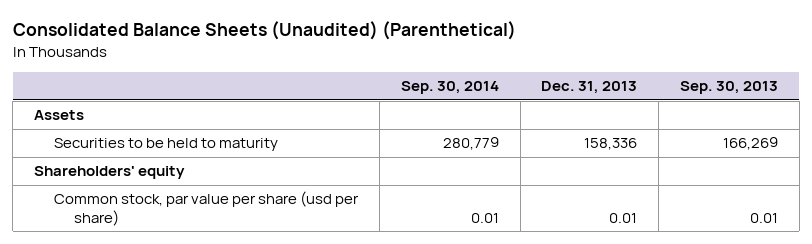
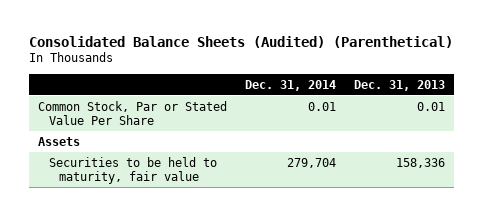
- Consolidated Balance Sheets (Unaudited) (Parenthetical)
+ Consolidated Balance Sheets (Audited) (Parenthetical)
- | Sep. 30, 2014 | Dec. 31, 2013 | Sep. 30, 2013
+ | Dec. 31, 2014 | Dec. 31, 2013
+ Common Stock, Par or Stated Value Per Share | 0.01 | 0.01
- Securities to be held to maturity | 280,779 | 158,336 | 166,269
- Shareholders' equity
- Common stock, par value per share (usd per share) | 0.01 | 0.01 | 0.01
+ Securities to be held to maturity, fair value | 279,704 | 158,336

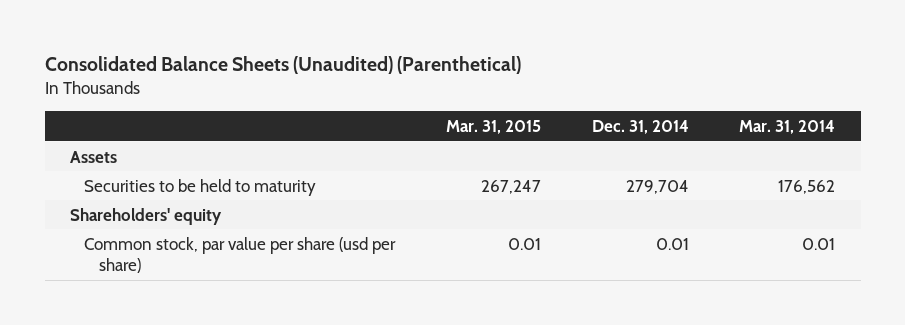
- Consolidated Balance Sheets (Audited) (Parenthetical)
+ Consolidated Balance Sheets (Unaudited) (Parenthetical)
- | Dec. 31, 2014 | Dec. 31, 2013
+ | Mar. 31, 2015 | Dec. 31, 2014 | Mar. 31, 2014
- Common Stock, Par or Stated Value Per Share | 0.01 | 0.01
- Securities to be held to maturity, fair value | 279,704 | 158,336
+ Securities to be held to maturity | 267,247 | 279,704 | 176,562
+ Shareholders' equity
+ Common stock, par value per share (usd per share) | 0.01 | 0.01 | 0.01

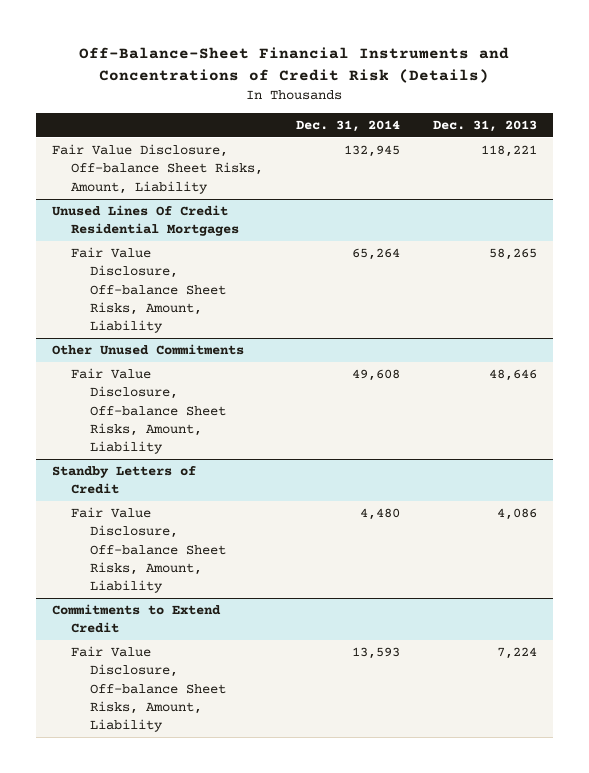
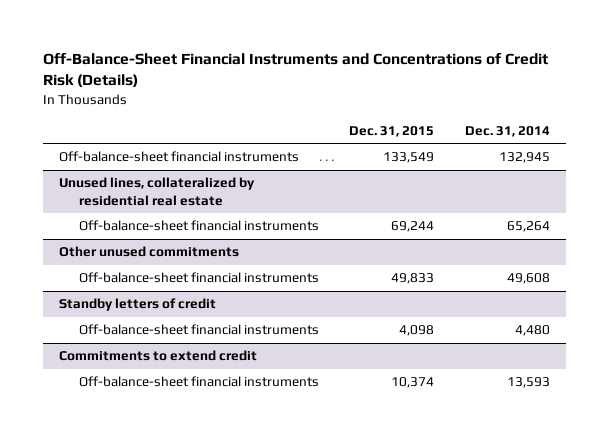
- | Dec. 31, 2014 | Dec. 31, 2013
+ | Dec. 31, 2015 | Dec. 31, 2014
- Fair Value Disclosure, Off-balance Sheet Risks, Amount, Liability | 132,945 | 118,221
- Unused Lines Of Credit Residential Mortgages
- Fair Value Disclosure, Off-balance Sheet Risks, Amount, Liability | 65,264 | 58,265
- Other Unused Commitments
- Fair Value Disclosure, Off-balance Sheet Risks, Amount, Liability | 49,608 | 48,646
- Standby Letters of Credit
- Fair Value Disclosure, Off-balance Sheet Risks, Amount, Liability | 4,480 | 4,086
- Commitments to Extend Credit
- Fair Value Disclosure, Off-balance Sheet Risks, Amount, Liability | 13,593 | 7,224
+ Off-balance-sheet financial instruments | 133,549 | 132,945
+ Unused lines, collateralized by residential real estate
+ Off-balance-sheet financial instruments | 69,244 | 65,264
+ Other unused commitments
+ Off-balance-sheet financial instruments | 49,833 | 49,608
+ Standby letters of credit
+ Off-balance-sheet financial instruments | 4,098 | 4,480
+ Commitments to extend credit
+ Off-balance-sheet financial instruments | 10,374 | 13,593

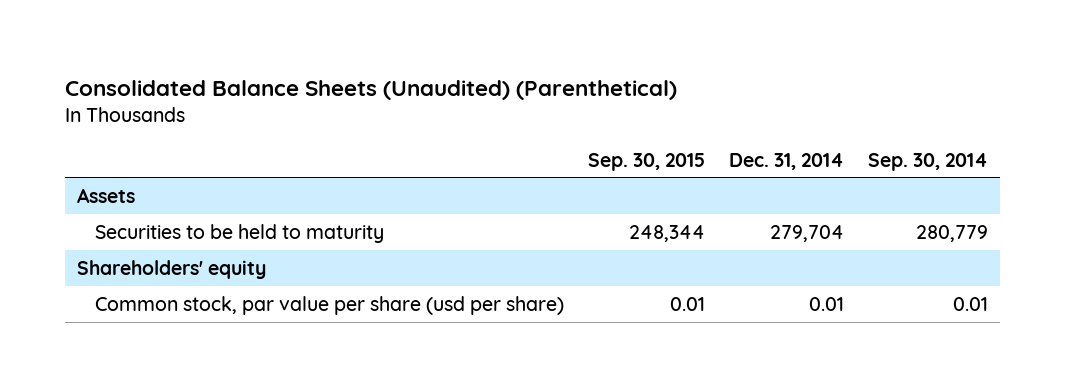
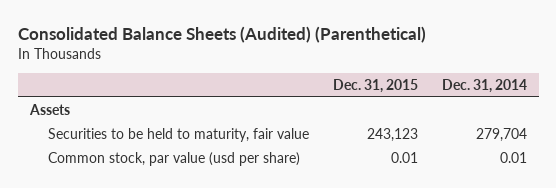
- Consolidated Balance Sheets (Unaudited) (Parenthetical)
+ Consolidated Balance Sheets (Audited) (Parenthetical)
- | Sep. 30, 2015 | Dec. 31, 2014 | Sep. 30, 2014
+ | Dec. 31, 2015 | Dec. 31, 2014
- Securities to be held to maturity | 248,344 | 279,704 | 280,779
- Shareholders' equity
- Common stock, par value per share (usd per share) | 0.01 | 0.01 | 0.01
+ Securities to be held to maturity, fair value | 243,123 | 279,704
+ Common stock, par value (usd per share) | 0.01 | 0.01

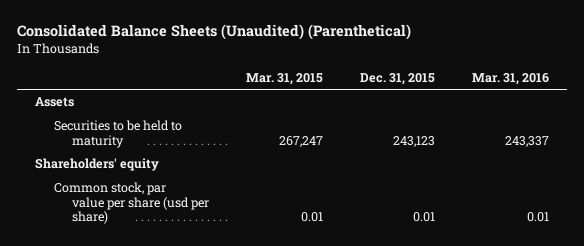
- Consolidated Balance Sheets (Audited) (Parenthetical)
+ Consolidated Balance Sheets (Unaudited) (Parenthetical)
- | Dec. 31, 2015 | Dec. 31, 2014
+ | Mar. 31, 2015 | Dec. 31, 2015 | Mar. 31, 2016
- Securities to be held to maturity, fair value | 243,123 | 279,704
- Common stock, par value (usd per share) | 0.01 | 0.01
+ Securities to be held to maturity | 267,247 | 243,123 | 243,337
+ Shareholders' equity
+ Common stock, par value per share (usd per share) | 0.01 | 0.01 | 0.01

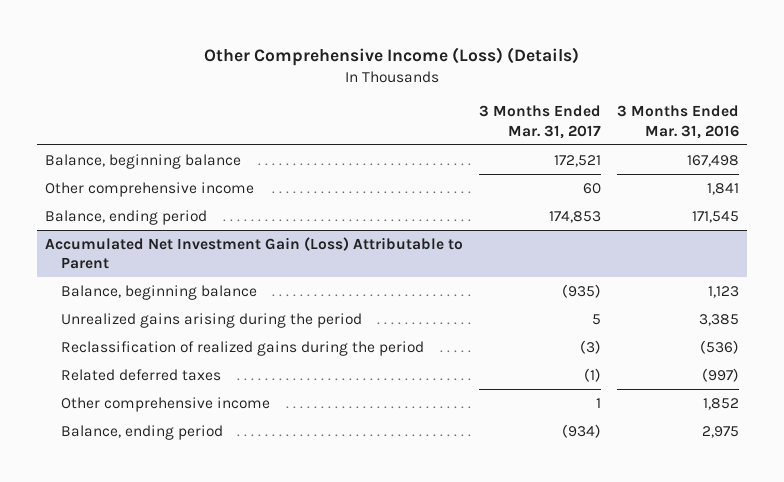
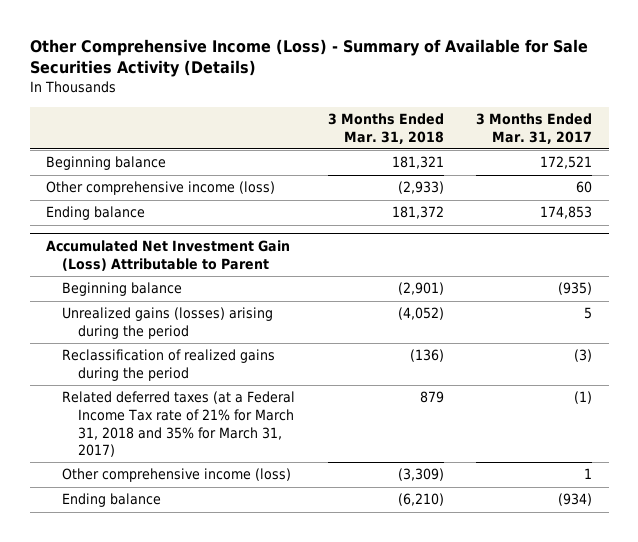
- Other Comprehensive Income (Loss) (Details)
+ Other Comprehensive Income (Loss) - Summary of Available for Sale Securities Activity (Details)
- | 3 Months Ended Mar. 31, 2017 | 3 Months Ended Mar. 31, 2016
+ | 3 Months Ended Mar. 31, 2018 | 3 Months Ended Mar. 31, 2017
- Balance, beginning balance | 172,521 | 167,498
- Other comprehensive income | 60 | 1,841
- Balance, ending period | 174,853 | 171,545
+ Beginning balance | 181,321 | 172,521
+ Other comprehensive income (loss) | (2,933) | 60
+ Ending balance | 181,372 | 174,853
@ Accumulated Net Investment Gain (Loss) Attributable to Parent
- Balance, beginning balance | (935) | 1,123
- Unrealized gains arising during the period | 5 | 3,385
+ Beginning balance | (2,901) | (935)
+ Unrealized gains (losses) arising during the period | (4,052) | 5
- Related deferred taxes | (1) | (997)
- Other comprehensive income | 1 | 1,852
- Balance, ending period | (934) | 2,975
+ Related deferred taxes (at a Federal Income Tax rate of 21% for March 31, 2018 and 35% for March 31, 2017) | 879 | (1)
+ Other comprehensive income (loss) | (3,309) | 1
+ Ending balance | (6,210) | (934)

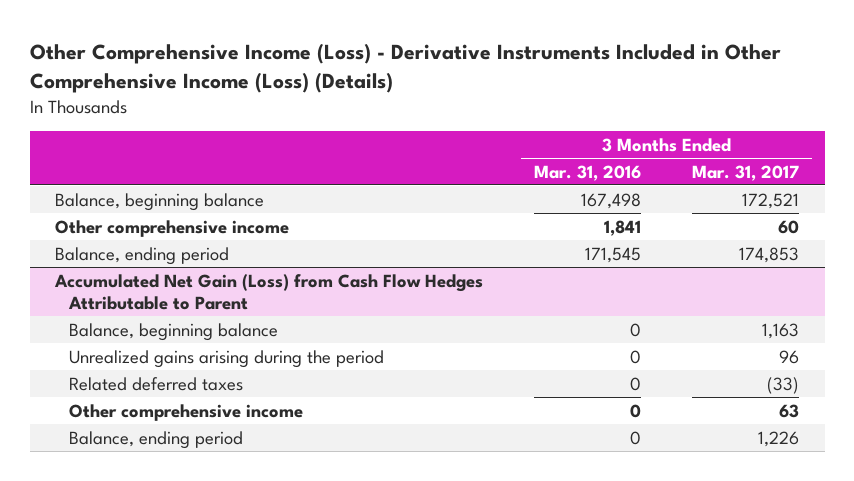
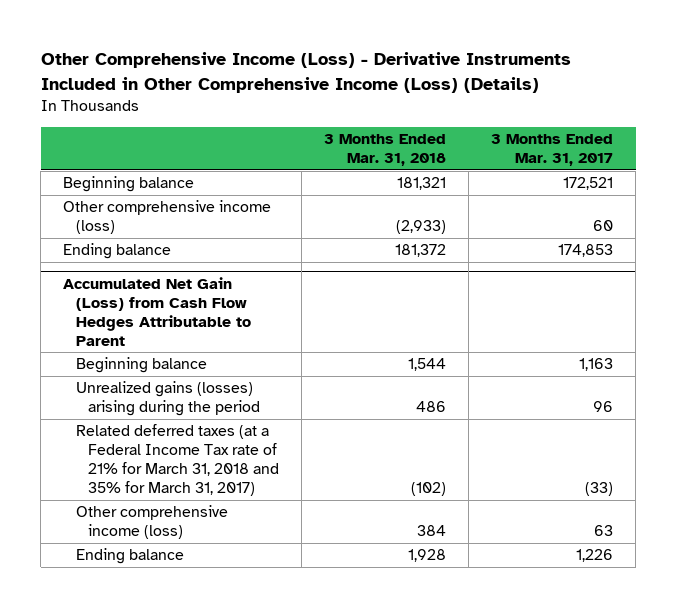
- | 3 Months Ended Mar. 31, 2016 | 3 Months Ended Mar. 31, 2017
+ | 3 Months Ended Mar. 31, 2018 | 3 Months Ended Mar. 31, 2017
- Balance, beginning balance | 167,498 | 172,521
- Other comprehensive income | 1,841 | 60
- Balance, ending period | 171,545 | 174,853
+ Beginning balance | 181,321 | 172,521
+ Other comprehensive income (loss) | (2,933) | 60
+ Ending balance | 181,372 | 174,853
@ Accumulated Net Gain (Loss) from Cash Flow Hedges Attributable to Parent
- Balance, beginning balance | 0 | 1,163
- Unrealized gains arising during the period | 0 | 96
- Related deferred taxes | 0 | (33)
- Other comprehensive income | 0 | 63
- Balance, ending period | 0 | 1,226
+ Beginning balance | 1,544 | 1,163
+ Unrealized gains (losses) arising during the period | 486 | 96
+ Related deferred taxes (at a Federal Income Tax rate of 21% for March 31, 2018 and 35% for March 31, 2017) | (102) | (33)
+ Other comprehensive income (loss) | 384 | 63
+ Ending balance | 1,928 | 1,226

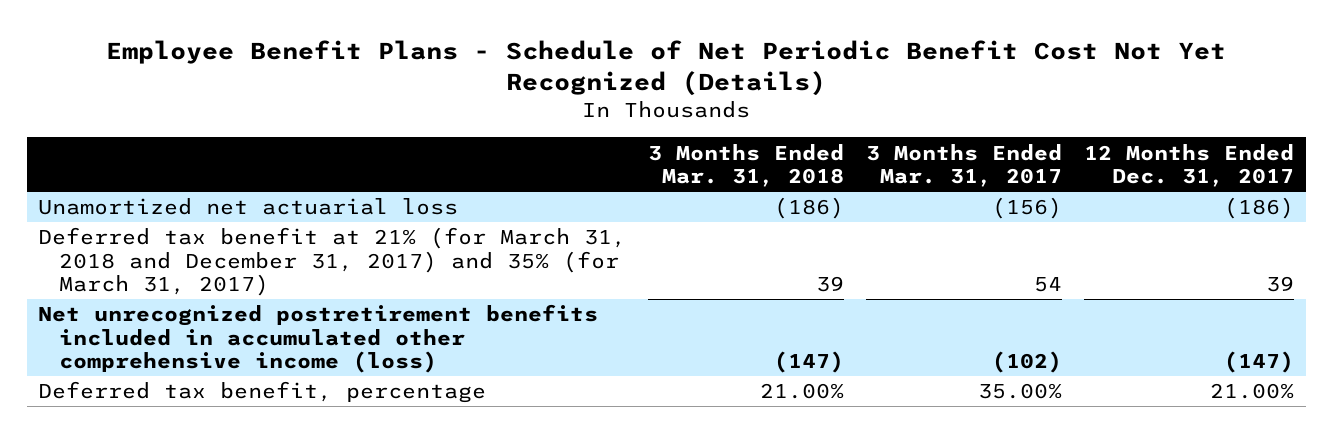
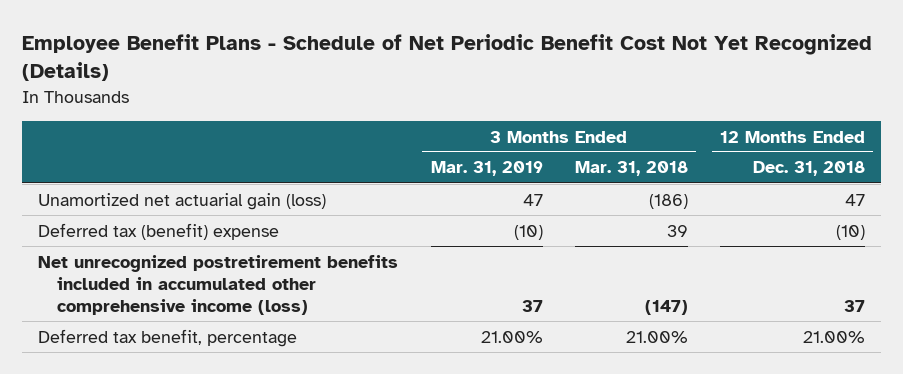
- | 3 Months Ended Mar. 31, 2018 | 3 Months Ended Mar. 31, 2017 | 12 Months Ended Dec. 31, 2017
+ | 3 Months Ended Mar. 31, 2019 | 3 Months Ended Mar. 31, 2018 | 12 Months Ended Dec. 31, 2018
- Unamortized net actuarial loss | (186) | (156) | (186)
- Deferred tax benefit at 21% (for March 31, 2018 and December 31, 2017) and 35% (for March 31, 2017) | 39 | 54 | 39
+ Unamortized net actuarial gain (loss) | 47 | (186) | 47
+ Deferred tax (benefit) expense | (10) | 39 | (10)

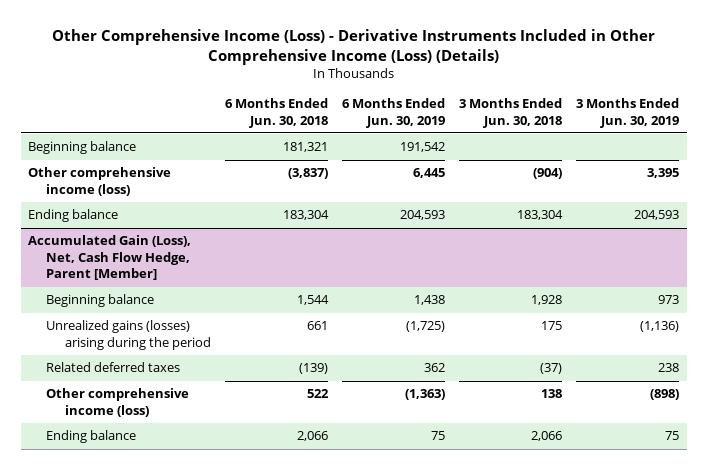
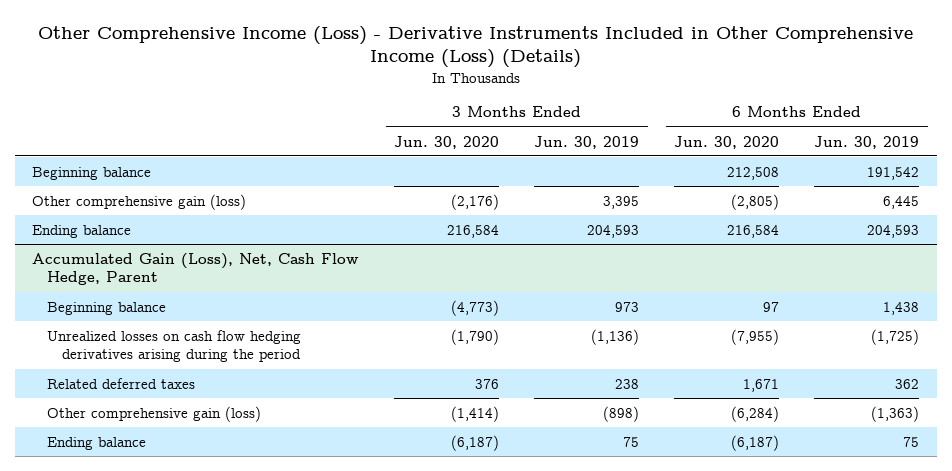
- | 6 Months Ended Jun. 30, 2018 | 6 Months Ended Jun. 30, 2019 | 3 Months Ended Jun. 30, 2018 | 3 Months Ended Jun. 30, 2019
+ | 3 Months Ended Jun. 30, 2020 | 3 Months Ended Jun. 30, 2019 | 6 Months Ended Jun. 30, 2020 | 6 Months Ended Jun. 30, 2019
- Other comprehensive income (loss) | (3,837) | 6,445 | (904) | 3,395
+ Other comprehensive gain (loss) | (2,176) | 3,395 | (2,805) | 6,445
- Accumulated Gain (Loss), Net, Cash Flow Hedge, Parent [Member]
+ Accumulated Gain (Loss), Net, Cash Flow Hedge, Parent
- Unrealized gains (losses) arising during the period | 661 | (1,725) | 175 | (1,136)
+ Unrealized losses on cash flow hedging derivatives arising during the period | (1,790) | (1,136) | (7,955) | (1,725)
- Other comprehensive income (loss) | 522 | (1,363) | 138 | (898)
+ Other comprehensive gain (loss) | (1,414) | (898) | (6,284) | (1,363)

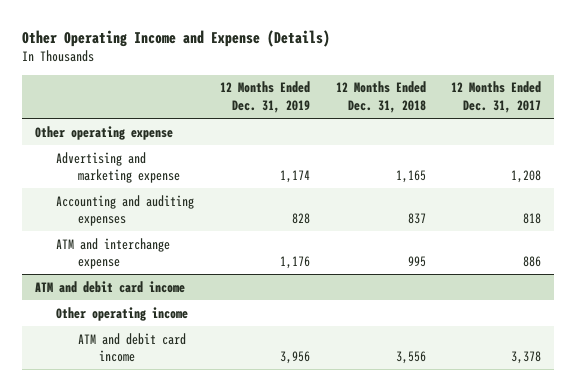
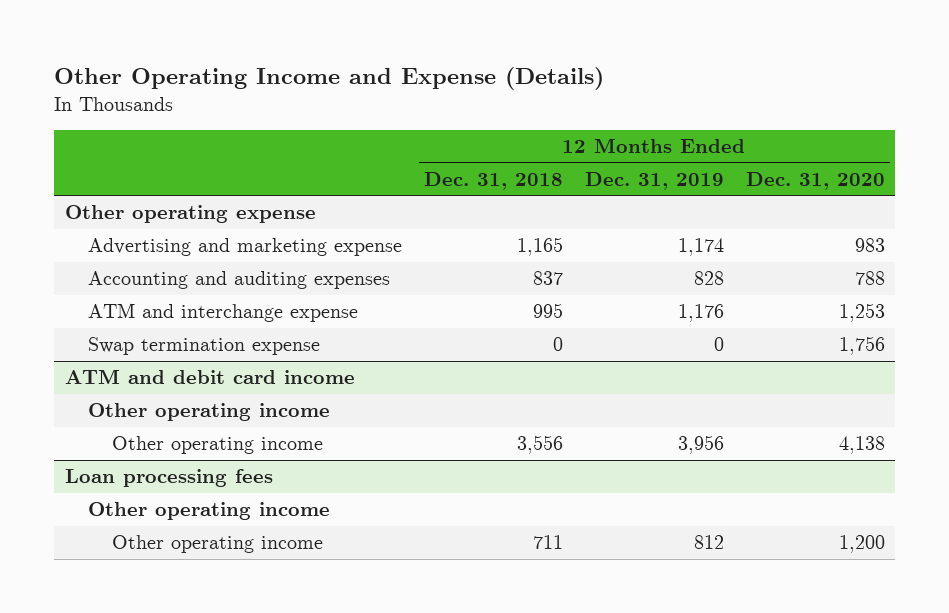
- | 12 Months Ended Dec. 31, 2019 | 12 Months Ended Dec. 31, 2018 | 12 Months Ended Dec. 31, 2017
+ | 12 Months Ended Dec. 31, 2018 | 12 Months Ended Dec. 31, 2019 | 12 Months Ended Dec. 31, 2020
+ Swap termination expense | 0 | 0 | 1,756
@ ATM and debit card income
- ATM and debit card income | 3,956 | 3,556 | 3,378
+ Other operating income | 3,556 | 3,956 | 4,138
+ Loan processing fees
+ Other operating income
+ Other operating income | 711 | 812 | 1,200

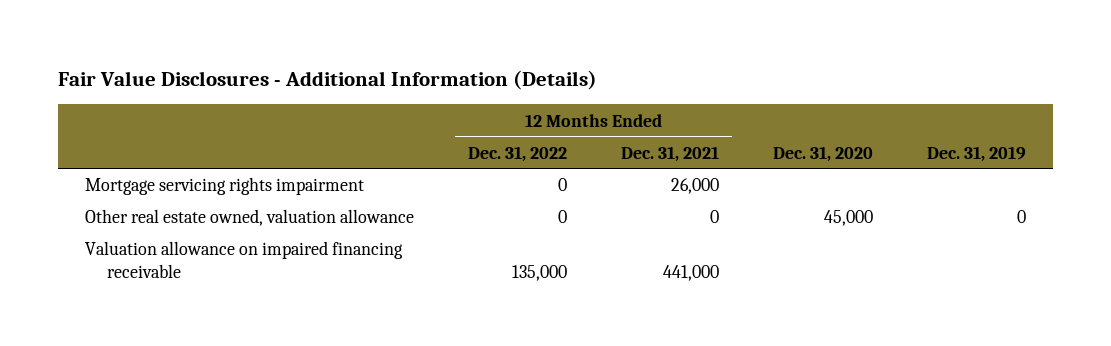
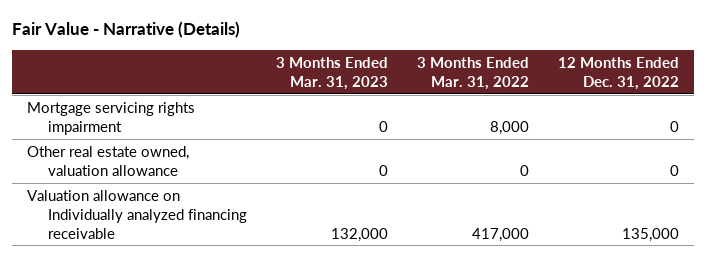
- Fair Value Disclosures - Additional Information (Details)
+ Fair Value - Narrative (Details)
- | 12 Months Ended Dec. 31, 2022 | 12 Months Ended Dec. 31, 2021 | Dec. 31, 2020 | Dec. 31, 2019
+ | 3 Months Ended Mar. 31, 2023 | 3 Months Ended Mar. 31, 2022 | 12 Months Ended Dec. 31, 2022
- Valuation allowance on impaired financing receivable | 135,000 | 441,000 | |
+ Valuation allowance on Individually analyzed financing receivable | 132,000 | 417,000 | 135,000

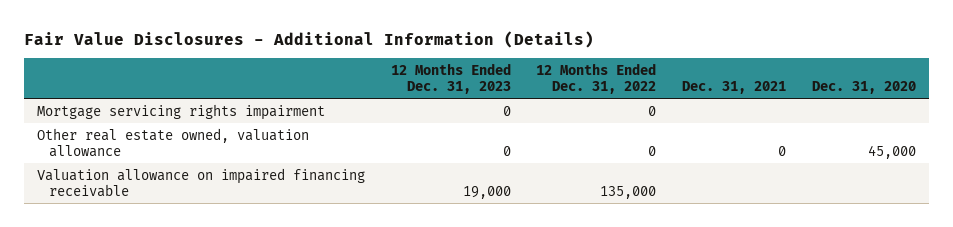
- Fair Value - Narrative (Details)
+ Fair Value Disclosures - Additional Information (Details)
- | 3 Months Ended Mar. 31, 2023 | 3 Months Ended Mar. 31, 2022 | 12 Months Ended Dec. 31, 2022
+ | 12 Months Ended Dec. 31, 2023 | 12 Months Ended Dec. 31, 2022 | Dec. 31, 2021 | Dec. 31, 2020
- Valuation allowance on Individually analyzed financing receivable | 132,000 | 417,000 | 135,000
+ Valuation allowance on impaired financing receivable | 19,000 | 135,000 | |

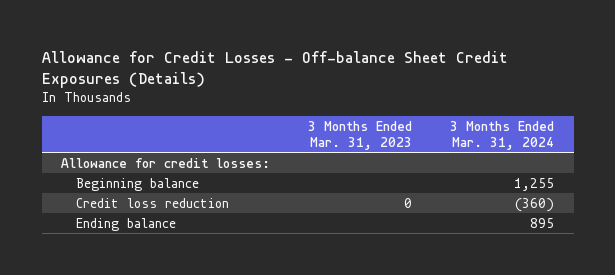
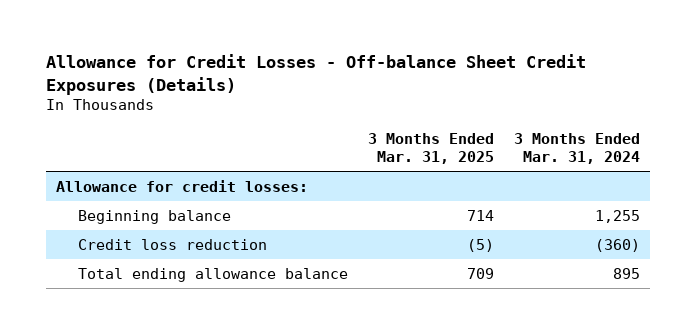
- | 3 Months Ended Mar. 31, 2023 | 3 Months Ended Mar. 31, 2024
+ | 3 Months Ended Mar. 31, 2025 | 3 Months Ended Mar. 31, 2024
- Ending balance | | 895
+ Total ending allowance balance | 709 | 895

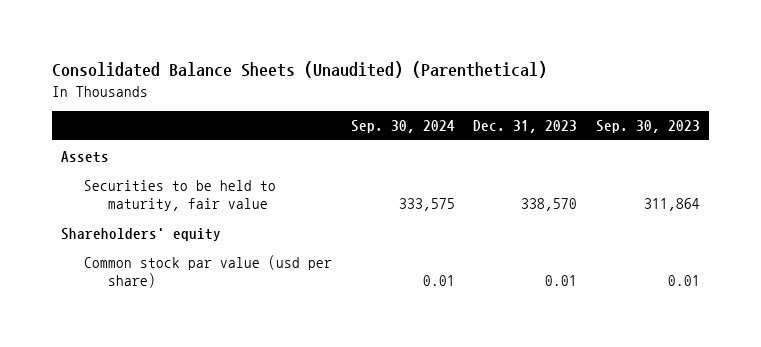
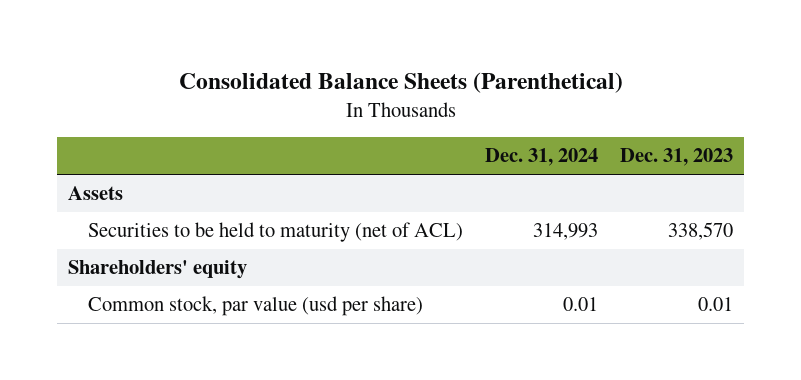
- Consolidated Balance Sheets (Unaudited) (Parenthetical)
+ Consolidated Balance Sheets (Parenthetical)
- | Sep. 30, 2024 | Dec. 31, 2023 | Sep. 30, 2023
+ | Dec. 31, 2024 | Dec. 31, 2023
- Securities to be held to maturity, fair value | 333,575 | 338,570 | 311,864
+ Securities to be held to maturity (net of ACL) | 314,993 | 338,570
- Common stock par value (usd per share) | 0.01 | 0.01 | 0.01
+ Common stock, par value (usd per share) | 0.01 | 0.01

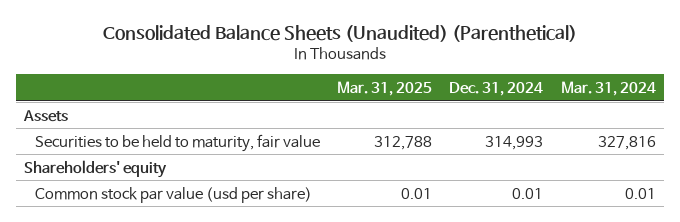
- Consolidated Balance Sheets (Parenthetical)
+ Consolidated Balance Sheets (Unaudited) (Parenthetical)
- | Dec. 31, 2024 | Dec. 31, 2023
+ | Mar. 31, 2025 | Dec. 31, 2024 | Mar. 31, 2024
- Securities to be held to maturity (net of ACL) | 314,993 | 338,570
+ Securities to be held to maturity, fair value | 312,788 | 314,993 | 327,816
- Common stock, par value (usd per share) | 0.01 | 0.01
+ Common stock par value (usd per share) | 0.01 | 0.01 | 0.01

